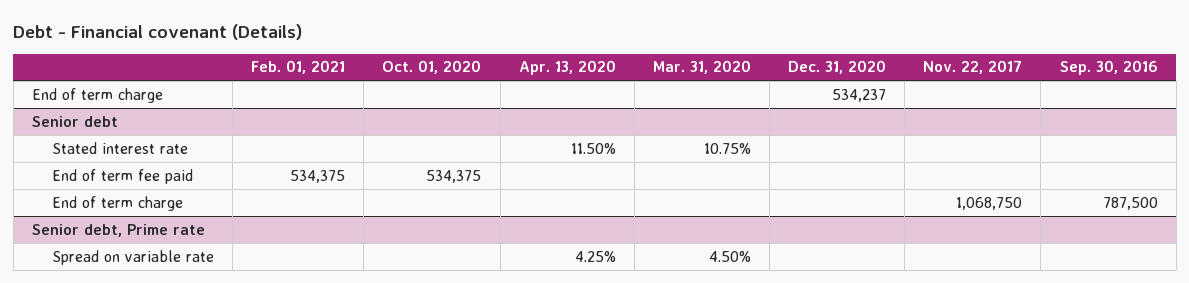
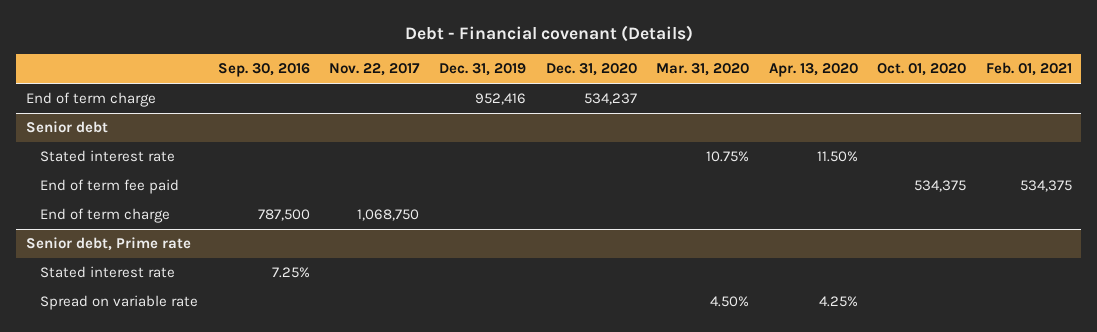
- | Feb. 01, 2021 | Oct. 01, 2020 | Apr. 13, 2020 | Mar. 31, 2020 | Dec. 31, 2020 | Nov. 22, 2017 | Sep. 30, 2016
+ | Sep. 30, 2016 | Nov. 22, 2017 | Dec. 31, 2019 | Dec. 31, 2020 | Mar. 31, 2020 | Apr. 13, 2020 | Oct. 01, 2020 | Feb. 01, 2021
@ Senior debt, Prime rate
+ Stated interest rate | 7.25% | | | | | | |

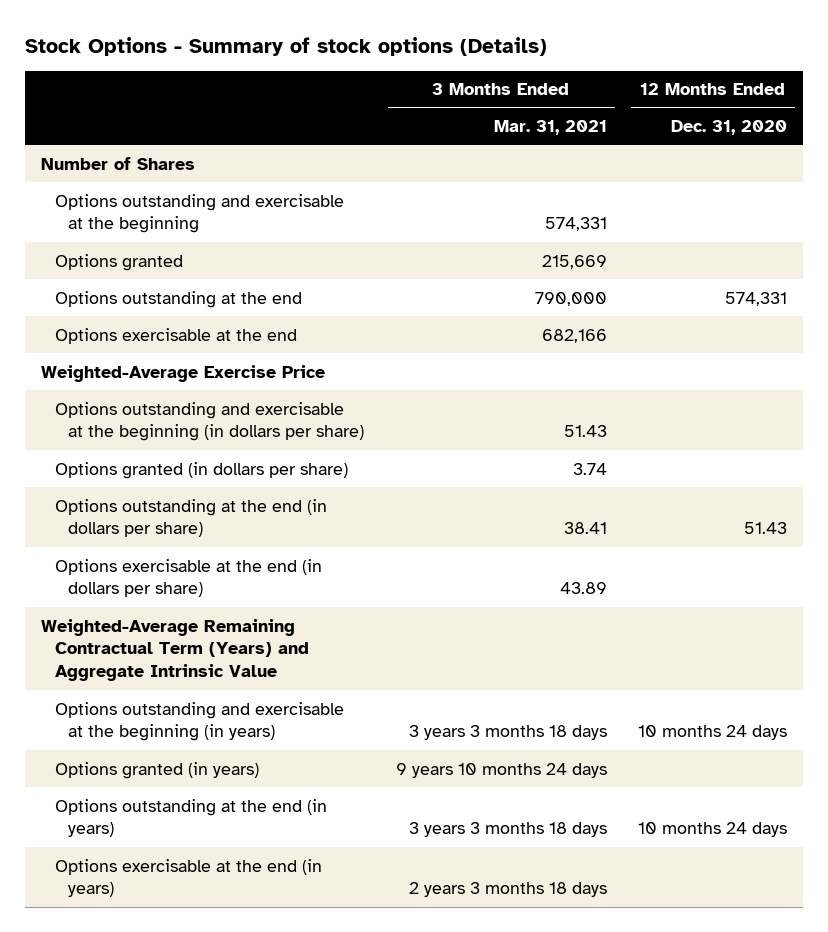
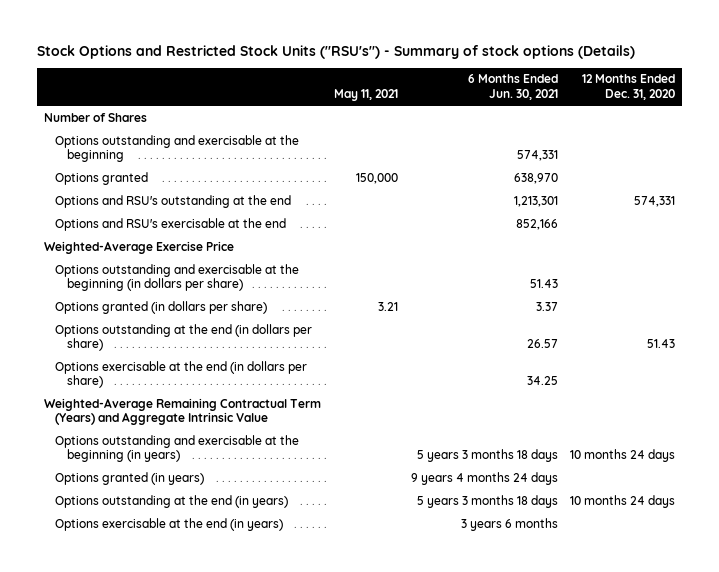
- Stock Options - Summary of stock options (Details)
+ Stock Options and Restricted Stock Units ("RSU's") - Summary of stock options (Details)
- | 3 Months Ended Mar. 31, 2021 | 12 Months Ended Dec. 31, 2020
+ | May 11, 2021 | 6 Months Ended Jun. 30, 2021 | 12 Months Ended Dec. 31, 2020
- Options outstanding at the end | 790,000 | 574,331
- Options exercisable at the end | 682,166 |
+ Options and RSU's outstanding at the end | | 1,213,301 | 574,331
+ Options and RSU's exercisable at the end | | 852,166 |

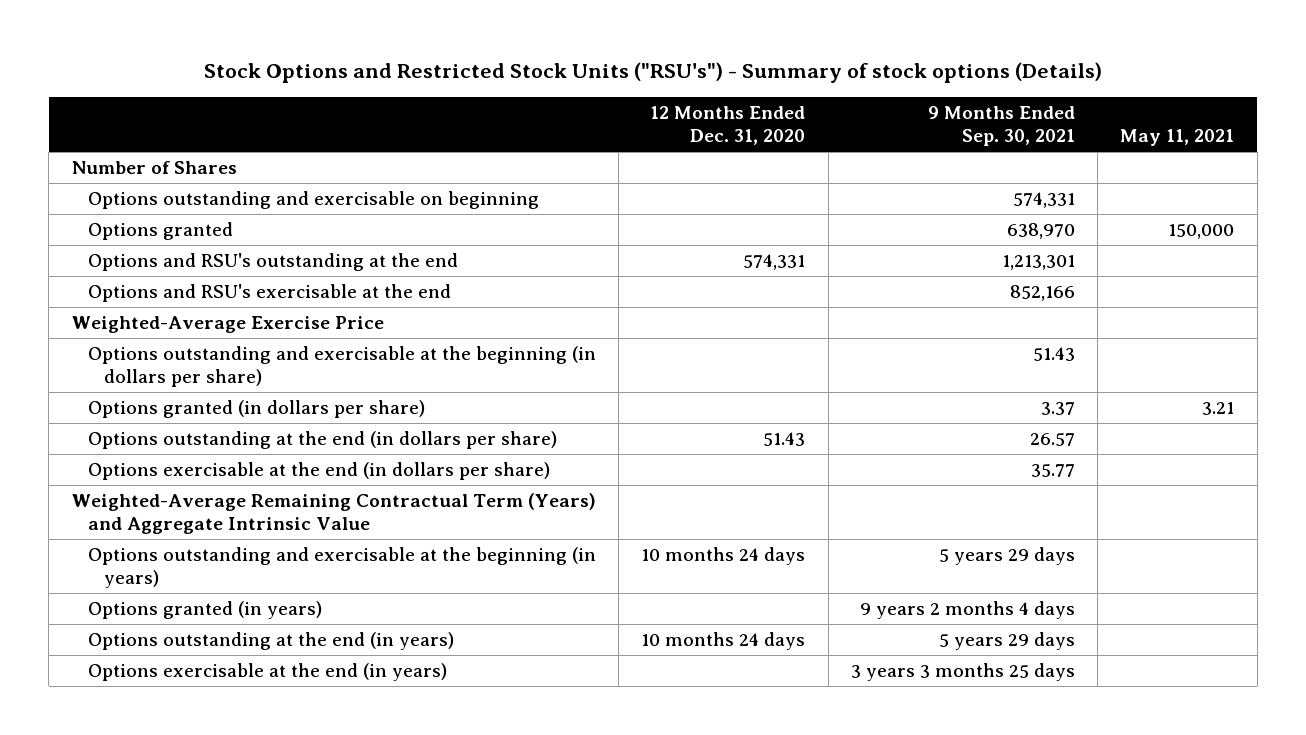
- | May 11, 2021 | 6 Months Ended Jun. 30, 2021 | 12 Months Ended Dec. 31, 2020
+ | 12 Months Ended Dec. 31, 2020 | 9 Months Ended Sep. 30, 2021 | May 11, 2021
- Options outstanding and exercisable at the beginning | | 574,331 |
+ Options outstanding and exercisable on beginning | | 574,331 |

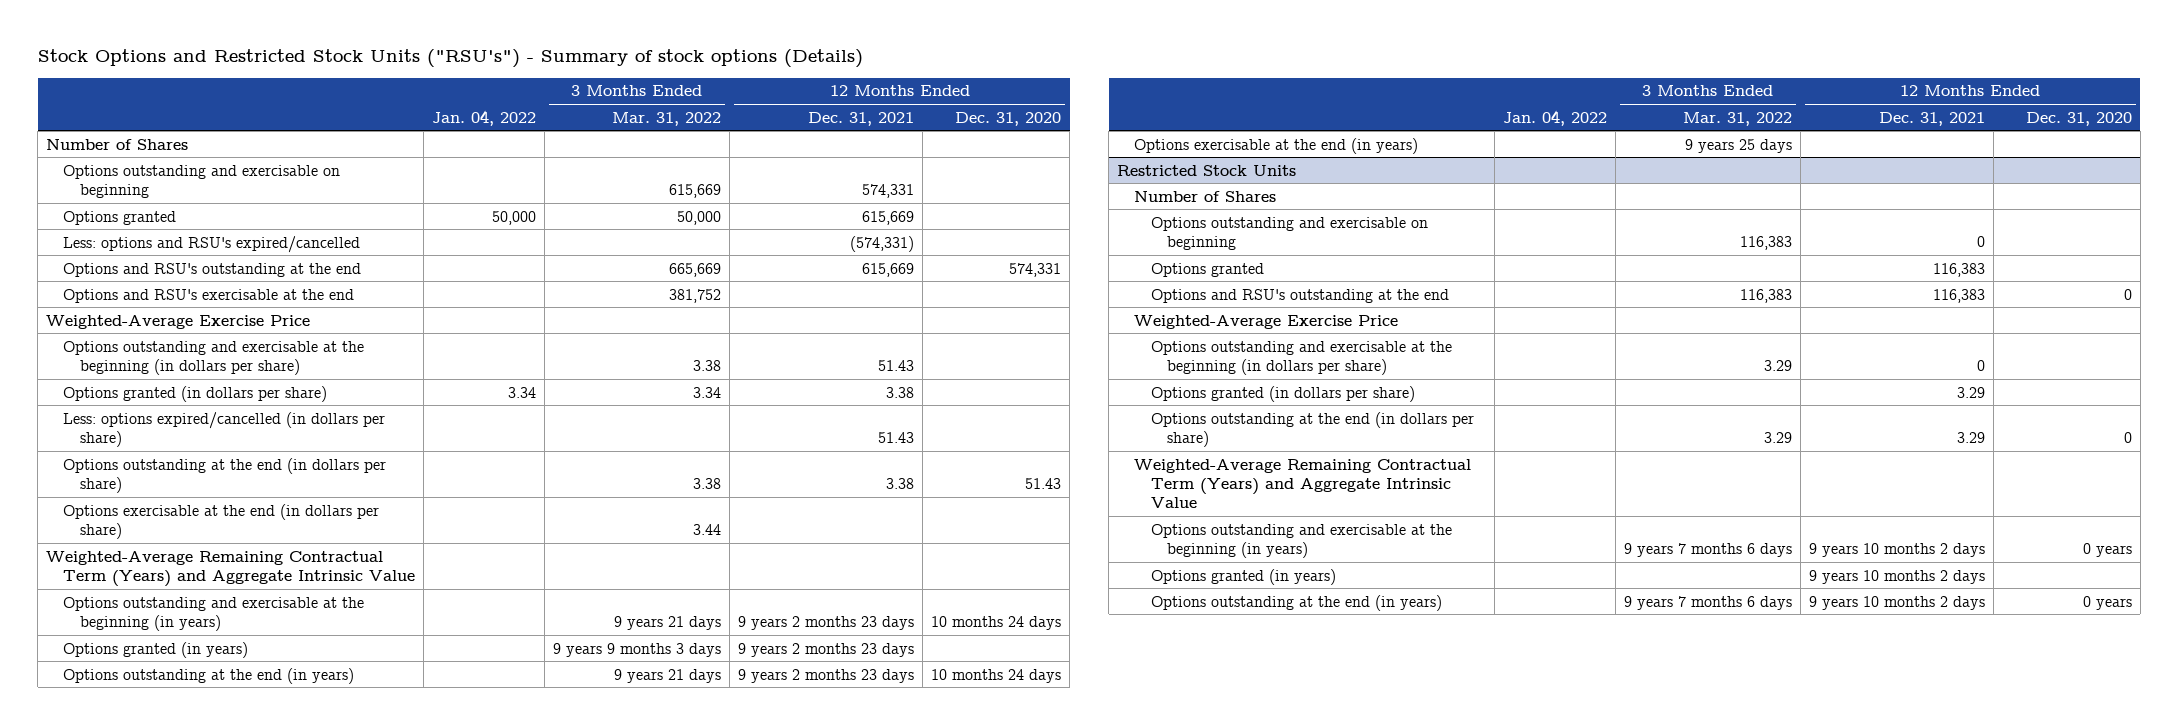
- | 12 Months Ended Dec. 31, 2020 | 9 Months Ended Sep. 30, 2021 | May 11, 2021
+ | Jan. 04, 2022 | 3 Months Ended Mar. 31, 2022 | 12 Months Ended Dec. 31, 2021 | 12 Months Ended Dec. 31, 2020
+ Less: options and RSU's expired/cancelled | | | (574,331) |
+ Less: options expired/cancelled (in dollars per share) | | | 51.43 |
+ Restricted Stock Units
+ Number of Shares
+ Options outstanding and exercisable on beginning | | 116,383 | 0 |
+ Options granted | | | 116,383 |
+ Options and RSU's outstanding at the end | | 116,383 | 116,383 | 0
+ Weighted-Average Exercise Price
+ Options outstanding and exercisable at the beginning (in dollars per share) | | 3.29 | 0 |
+ Options granted (in dollars per share) | | | 3.29 |
+ Options outstanding at the end (in dollars per share) | | 3.29 | 3.29 | 0
+ Weighted-Average Remaining Contractual Term (Years) and Aggregate Intrinsic Value
+ Options outstanding and exercisable at the beginning (in years) | | 9 years 7 months 6 days | 9 years 10 months 2 days | 0 years
+ Options granted (in years) | | | 9 years 10 months 2 days |
+ Options outstanding at the end (in years) | | 9 years 7 months 6 days | 9 years 10 months 2 days | 0 years

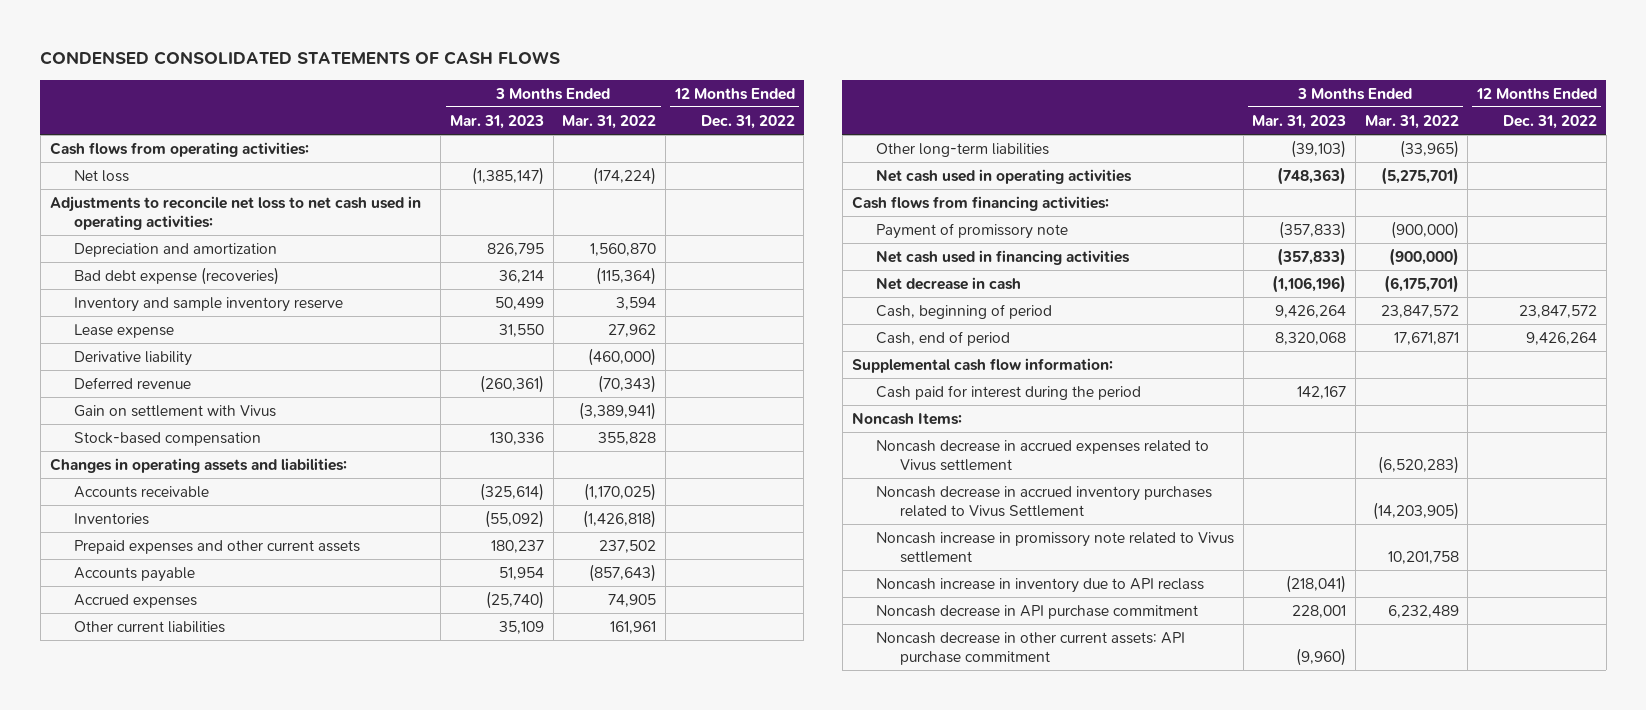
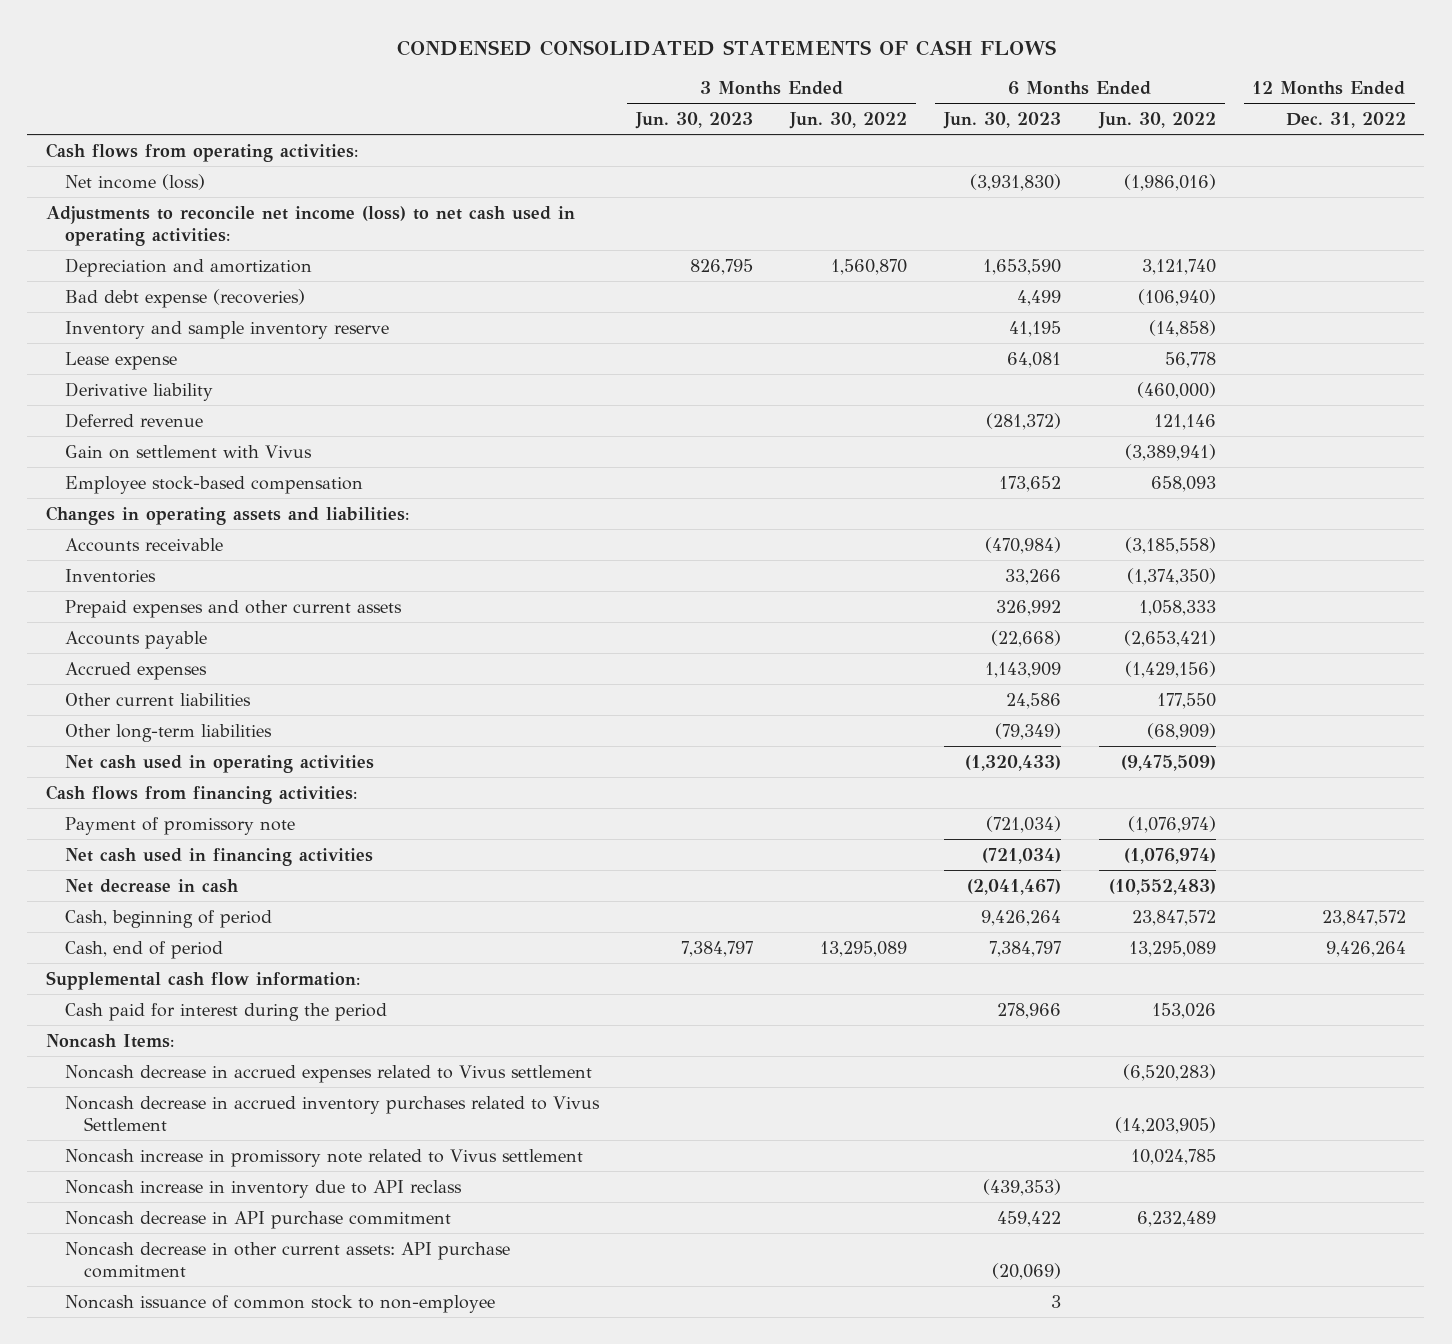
- | 3 Months Ended Mar. 31, 2023 | 3 Months Ended Mar. 31, 2022 | 12 Months Ended Dec. 31, 2022
+ | 3 Months Ended Jun. 30, 2023 | 3 Months Ended Jun. 30, 2022 | 6 Months Ended Jun. 30, 2023 | 6 Months Ended Jun. 30, 2022 | 12 Months Ended Dec. 31, 2022
- Net loss | (1,385,147) | (174,224) |
- Adjustments to reconcile net loss to net cash used in operating activities:
+ Net income (loss) | | | (3,931,830) | (1,986,016) |
+ Adjustments to reconcile net income (loss) to net cash used in operating activities:
- Stock-based compensation | 130,336 | 355,828 |
+ Employee stock-based compensation | | | 173,652 | 658,093 |
+ Noncash issuance of common stock to non-employee | | | 3 | |

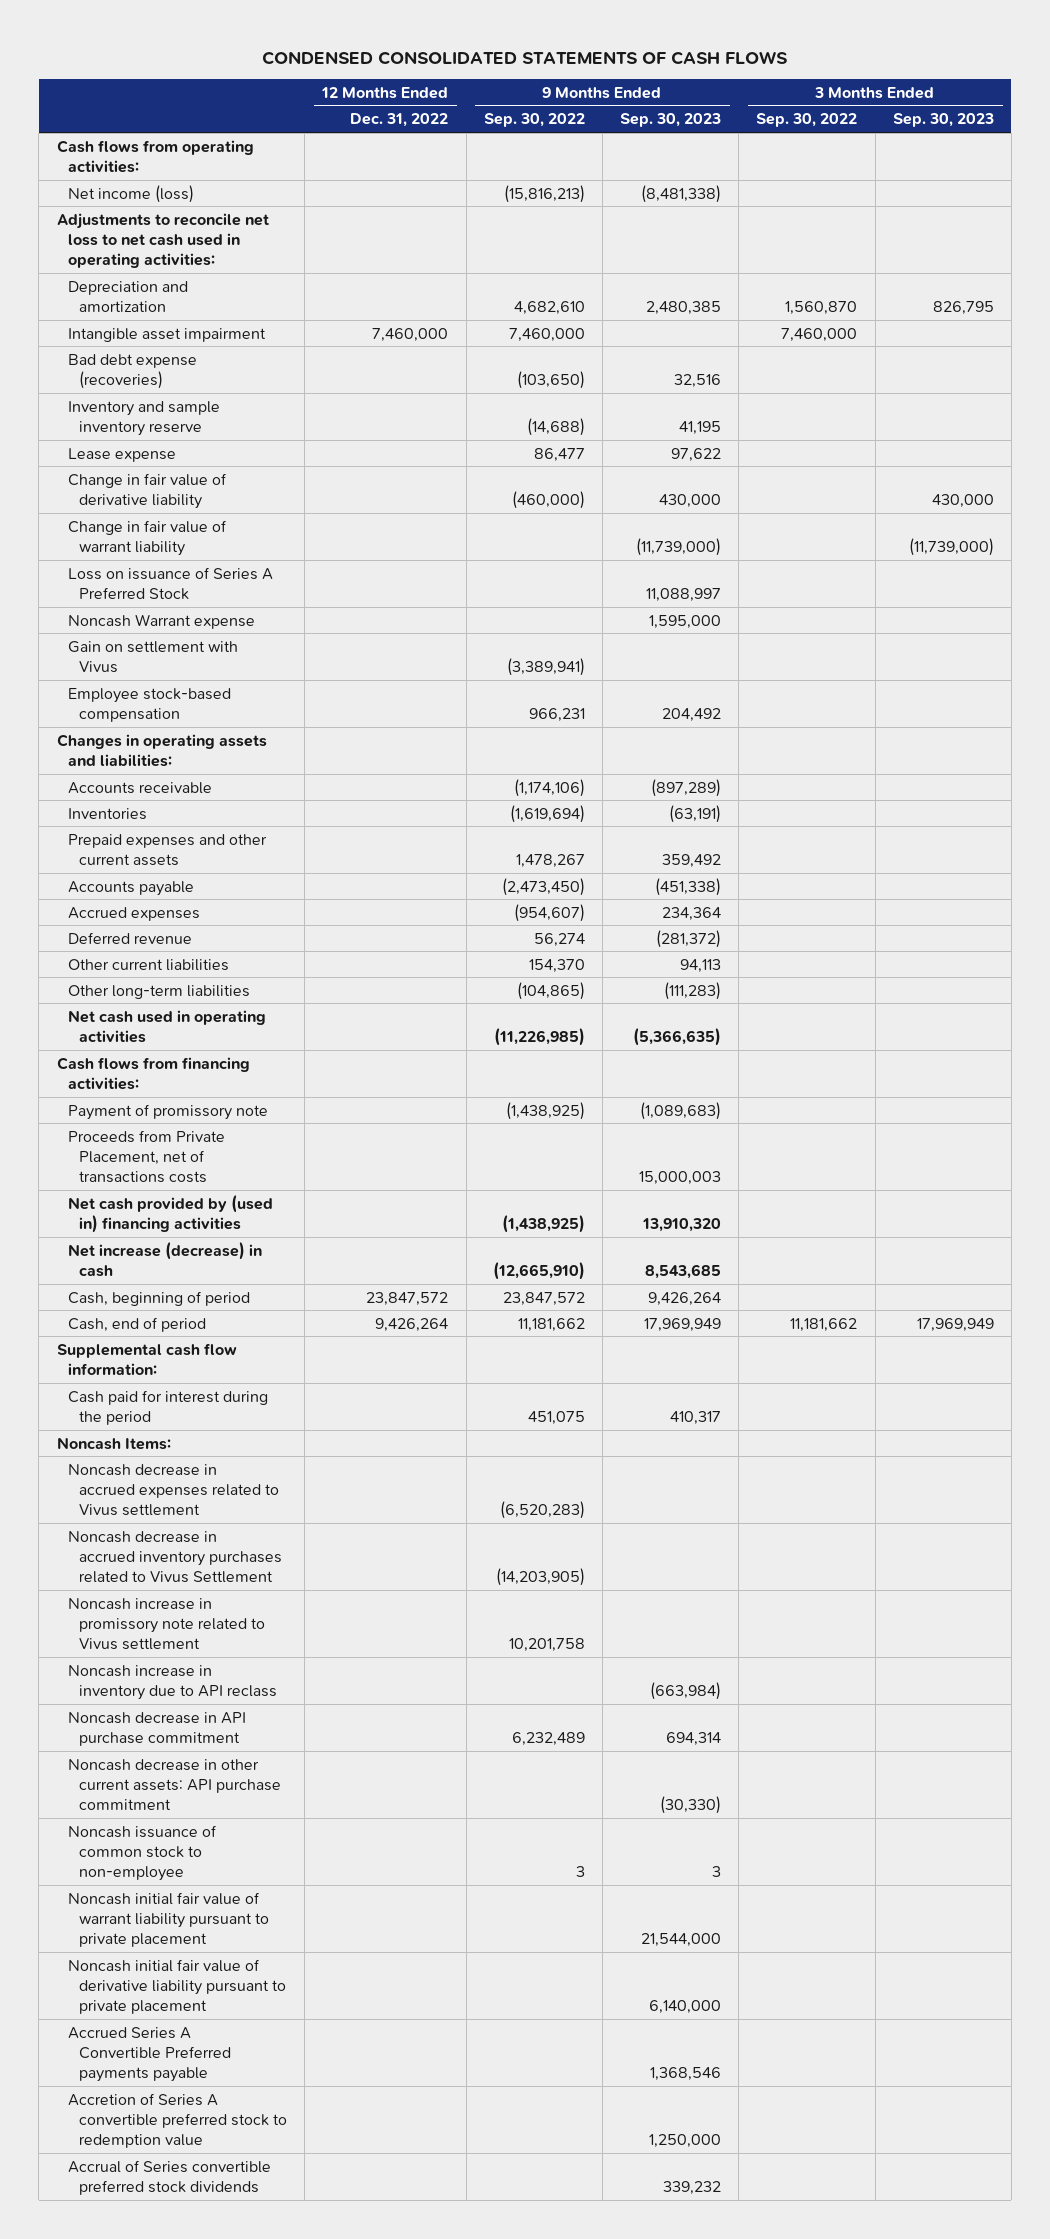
- | 3 Months Ended Jun. 30, 2023 | 3 Months Ended Jun. 30, 2022 | 6 Months Ended Jun. 30, 2023 | 6 Months Ended Jun. 30, 2022 | 12 Months Ended Dec. 31, 2022
+ | 12 Months Ended Dec. 31, 2022 | 9 Months Ended Sep. 30, 2022 | 9 Months Ended Sep. 30, 2023 | 3 Months Ended Sep. 30, 2022 | 3 Months Ended Sep. 30, 2023
- Adjustments to reconcile net income (loss) to net cash used in operating activities:
+ Adjustments to reconcile net loss to net cash used in operating activities:
+ Intangible asset impairment | 7,460,000 | 7,460,000 | | 7,460,000 |
- Derivative liability | | | | (460,000) |
+ Change in fair value of derivative liability | | (460,000) | 430,000 | | 430,000
+ Change in fair value of warrant liability | | | (11,739,000) | | (11,739,000)
+ Loss on issuance of Series A Preferred Stock | | | 11,088,997 | |
+ Noncash Warrant expense | | | 1,595,000 | |
moved down: Deferred revenue | | 56,274 | (281,372) | |
- Net cash used in financing activities | | | (721,034) | (1,076,974) |
- Net decrease in cash | | | (2,041,467) | (10,552,483) |
+ Proceeds from Private Placement, net of transactions costs | | | 15,000,003 | |
+ Net cash provided by (used in) financing activities | | (1,438,925) | 13,910,320 | |
+ Net increase (decrease) in cash | | (12,665,910) | 8,543,685 | |
+ Noncash initial fair value of warrant liability pursuant to private placement | | | 21,544,000 | |
+ Noncash initial fair value of derivative liability pursuant to private placement | | | 6,140,000 | |
+ Accrued Series A Convertible Preferred payments payable | | | 1,368,546 | |
+ Accretion of Series A convertible preferred stock to redemption value | | | 1,250,000 | |
+ Accrual of Series convertible preferred stock dividends | | | 339,232 | |

